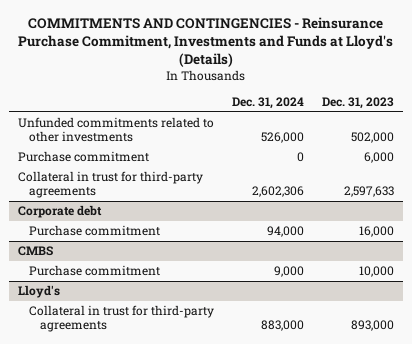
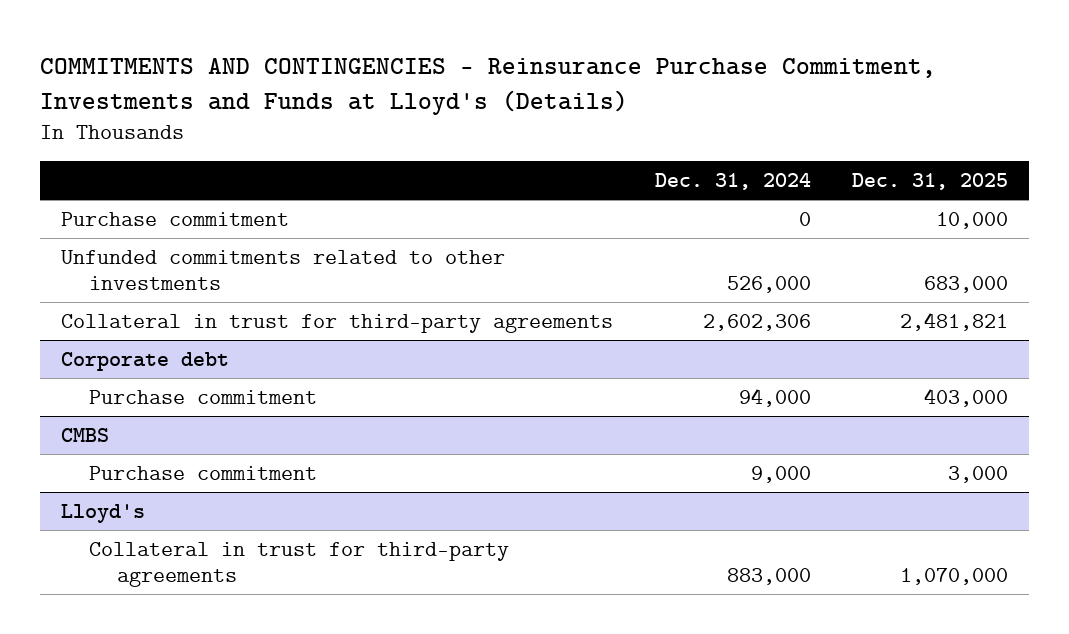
- | Dec. 31, 2024 | Dec. 31, 2023
+ | Dec. 31, 2024 | Dec. 31, 2025
moved down: Unfunded commitments related to other investments | 526,000 | 683,000

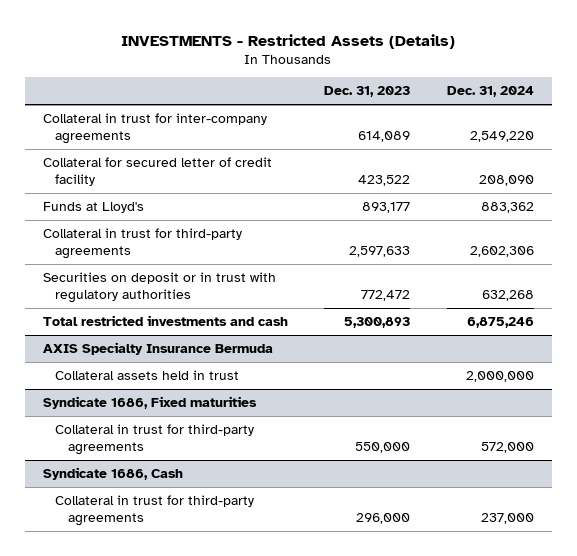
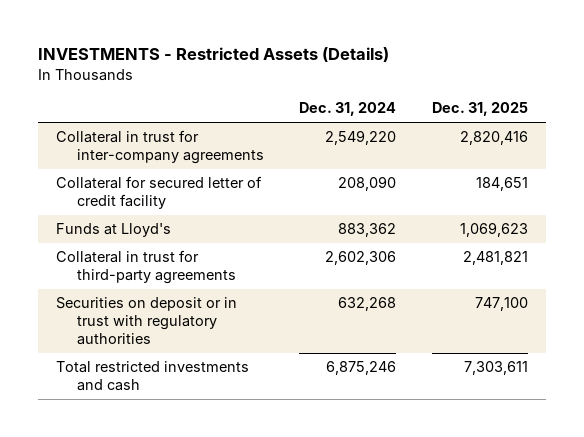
- | Dec. 31, 2023 | Dec. 31, 2024
+ | Dec. 31, 2024 | Dec. 31, 2025
- AXIS Specialty Insurance Bermuda
- Collateral assets held in trust | | 2,000,000
- Syndicate 1686, Fixed maturities
- Collateral in trust for third-party agreements | 550,000 | 572,000
- Syndicate 1686, Cash
- Collateral in trust for third-party agreements | 296,000 | 237,000

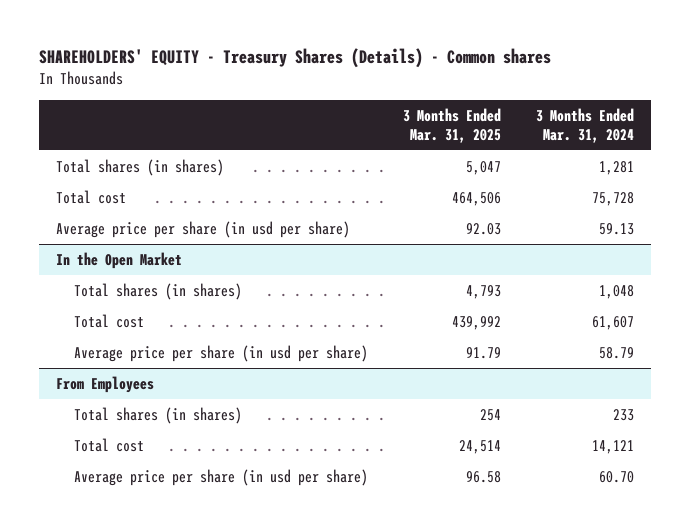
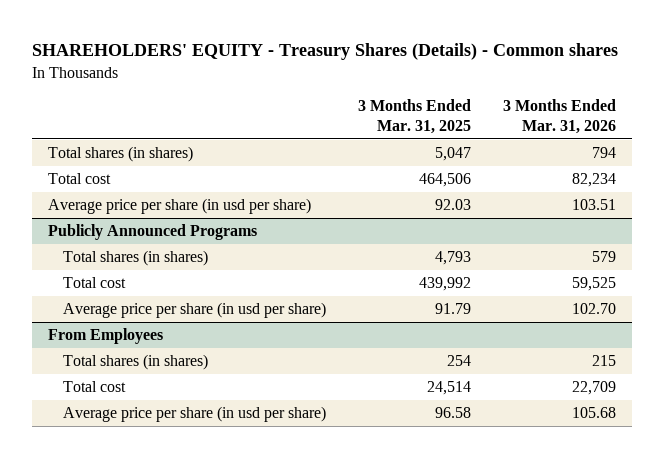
- | 3 Months Ended Mar. 31, 2025 | 3 Months Ended Mar. 31, 2024
+ | 3 Months Ended Mar. 31, 2025 | 3 Months Ended Mar. 31, 2026
- In the Open Market
+ Publicly Announced Programs

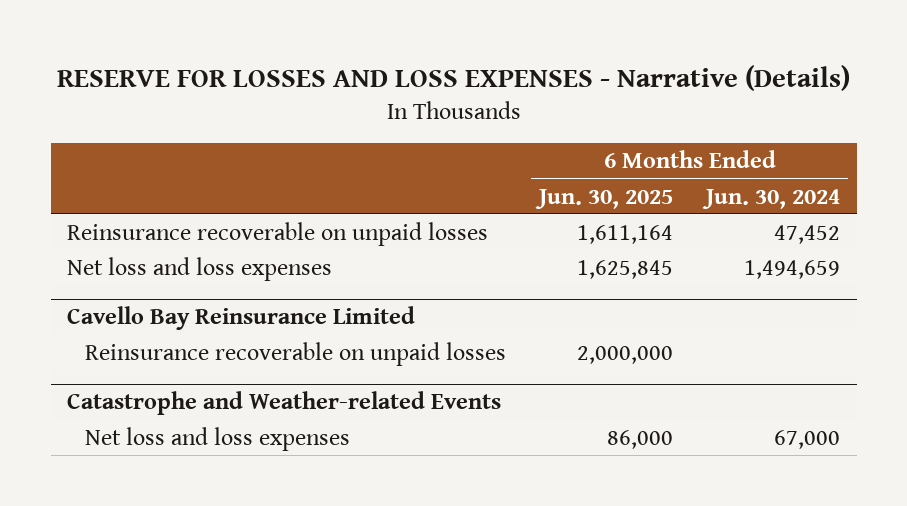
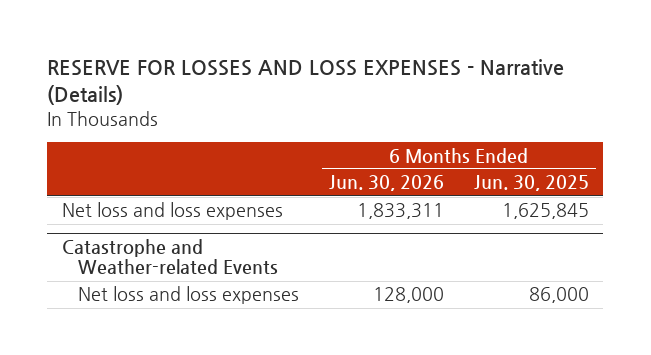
- | 6 Months Ended Jun. 30, 2025 | 6 Months Ended Jun. 30, 2024
+ | 6 Months Ended Jun. 30, 2026 | 6 Months Ended Jun. 30, 2025
- Reinsurance recoverable on unpaid losses | 1,611,164 | 47,452
- Cavello Bay Reinsurance Limited
- Reinsurance recoverable on unpaid losses | 2,000,000 |

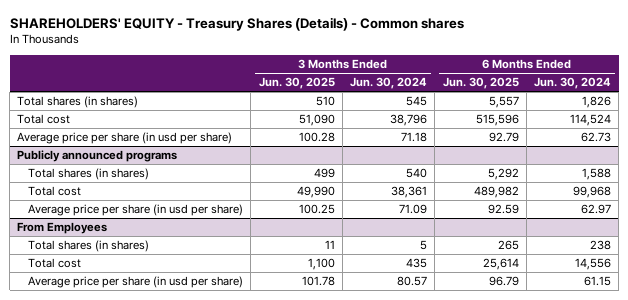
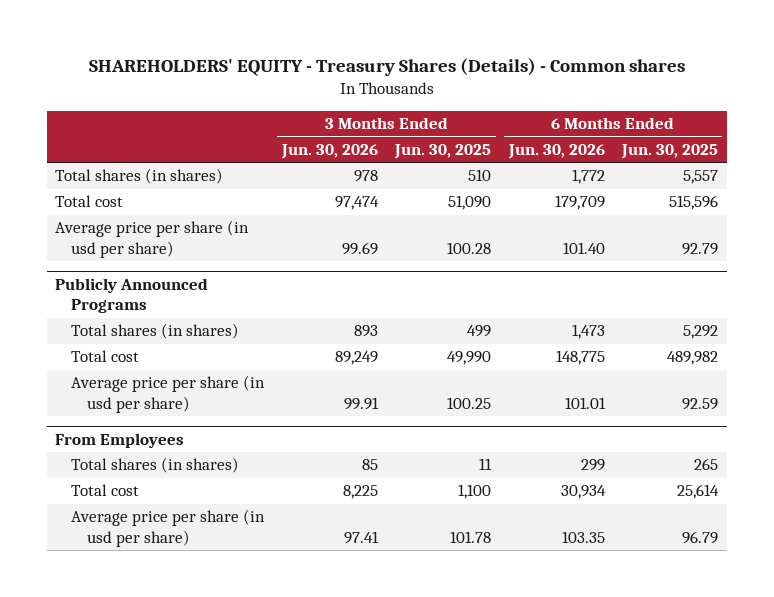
- | 3 Months Ended Jun. 30, 2025 | 3 Months Ended Jun. 30, 2024 | 6 Months Ended Jun. 30, 2025 | 6 Months Ended Jun. 30, 2024
+ | 3 Months Ended Jun. 30, 2026 | 3 Months Ended Jun. 30, 2025 | 6 Months Ended Jun. 30, 2026 | 6 Months Ended Jun. 30, 2025
- Publicly announced programs
+ Publicly Announced Programs

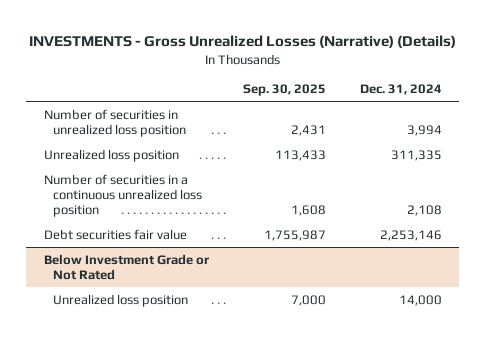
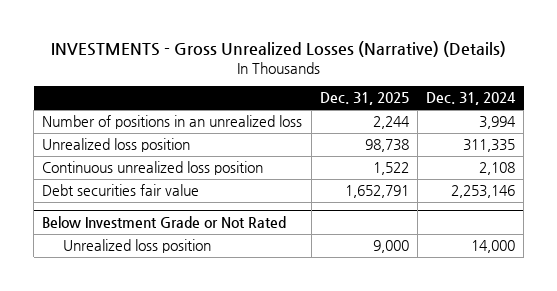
- | Sep. 30, 2025 | Dec. 31, 2024
+ | Dec. 31, 2025 | Dec. 31, 2024
- Number of securities in unrealized loss position | 2,431 | 3,994
+ Number of positions in an unrealized loss | 2,244 | 3,994
- Number of securities in a continuous unrealized loss position | 1,608 | 2,108
+ Continuous unrealized loss position | 1,522 | 2,108

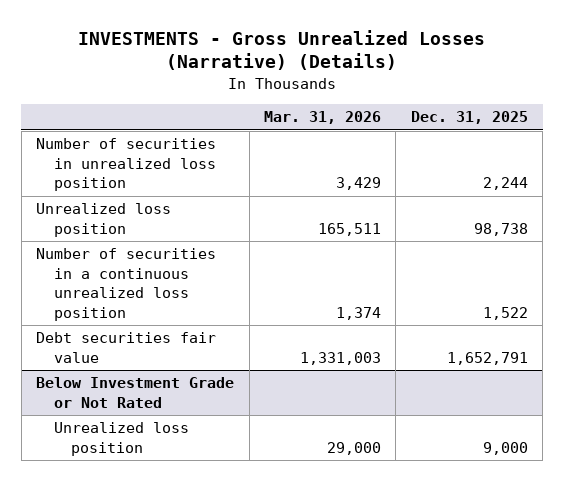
- | Dec. 31, 2025 | Dec. 31, 2024
+ | Mar. 31, 2026 | Dec. 31, 2025
- Number of positions in an unrealized loss | 2,244 | 3,994
+ Number of securities in unrealized loss position | 3,429 | 2,244
- Continuous unrealized loss position | 1,522 | 2,108
+ Number of securities in a continuous unrealized loss position | 1,374 | 1,522

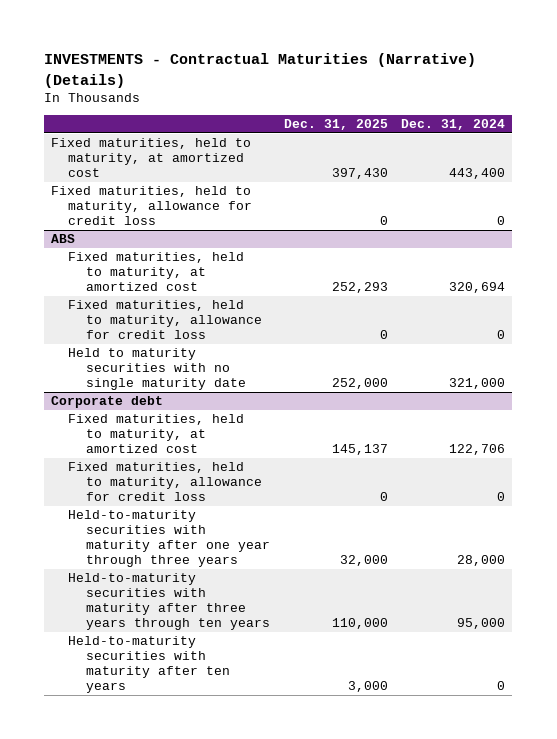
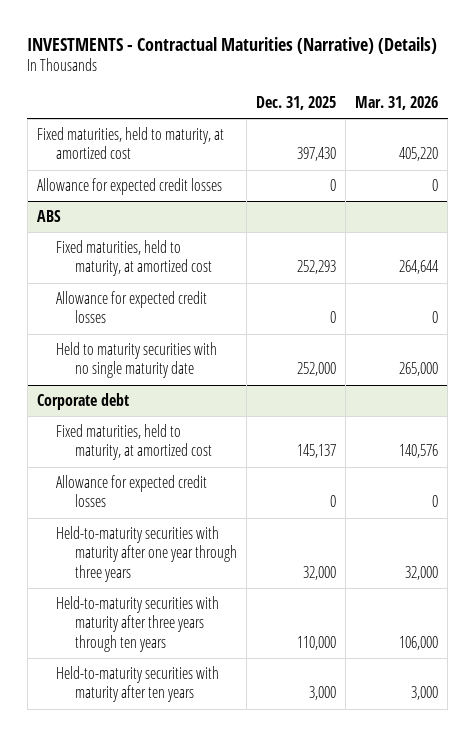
- | Dec. 31, 2025 | Dec. 31, 2024
+ | Dec. 31, 2025 | Mar. 31, 2026
- Fixed maturities, held to maturity, allowance for credit loss | 0 | 0
+ Allowance for expected credit losses | 0 | 0
@ ABS
- Fixed maturities, held to maturity, allowance for credit loss | 0 | 0
+ Allowance for expected credit losses | 0 | 0
@ Corporate debt
- Fixed maturities, held to maturity, allowance for credit loss | 0 | 0
+ Allowance for expected credit losses | 0 | 0

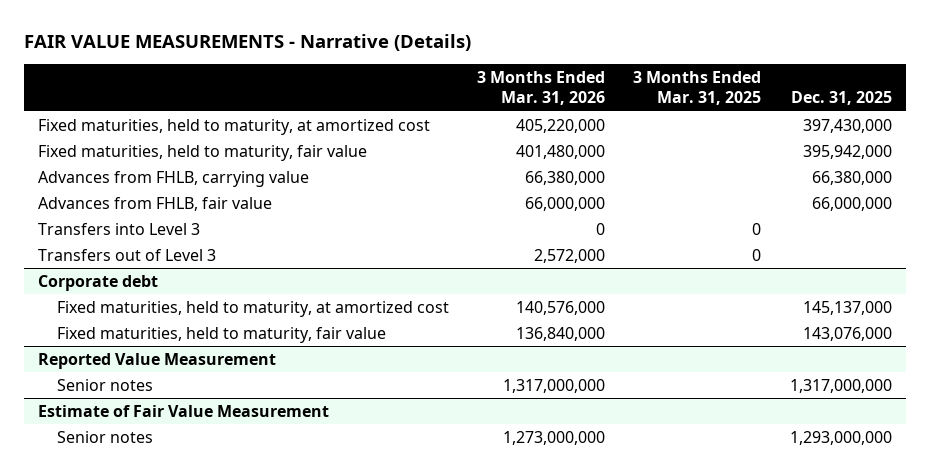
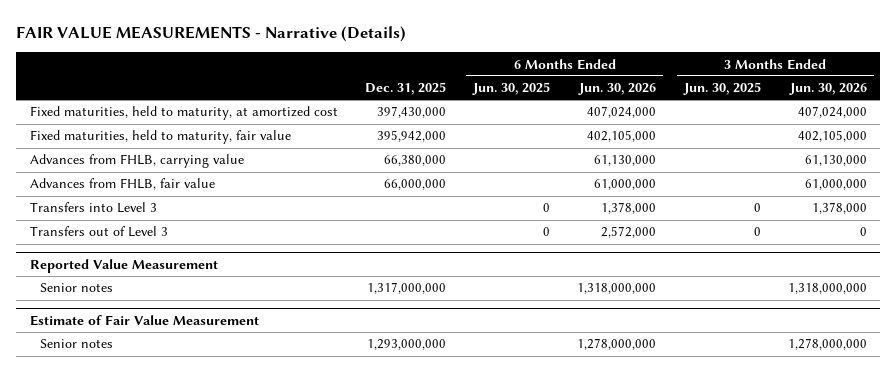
- | 3 Months Ended Mar. 31, 2026 | 3 Months Ended Mar. 31, 2025 | Dec. 31, 2025
+ | Dec. 31, 2025 | 6 Months Ended Jun. 30, 2025 | 6 Months Ended Jun. 30, 2026 | 3 Months Ended Jun. 30, 2025 | 3 Months Ended Jun. 30, 2026
- Corporate debt
- Fixed maturities, held to maturity, at amortized cost | 140,576,000 | | 145,137,000
- Fixed maturities, held to maturity, fair value | 136,840,000 | | 143,076,000

